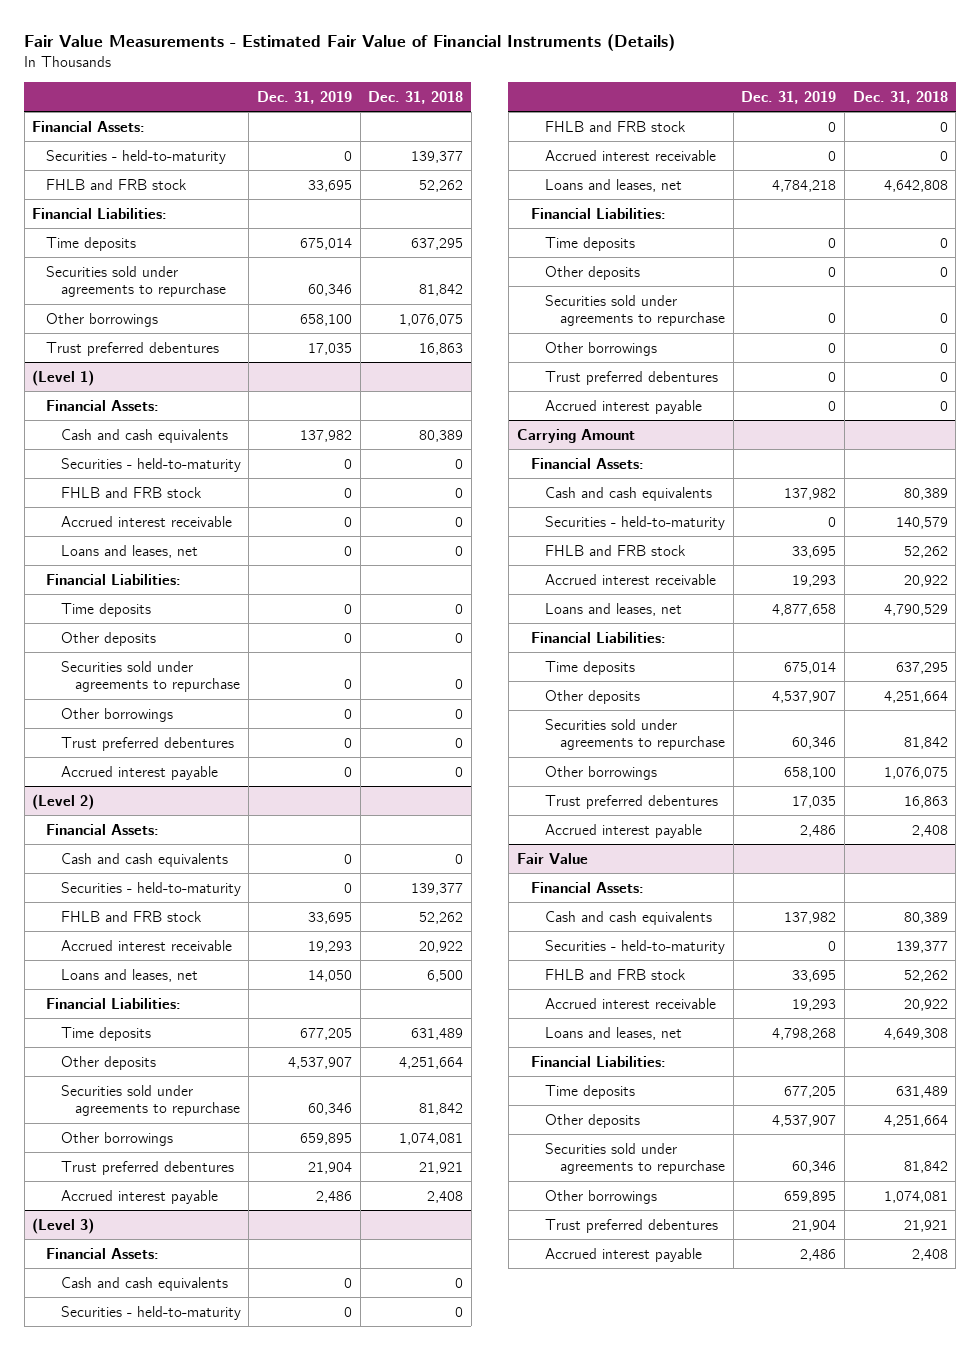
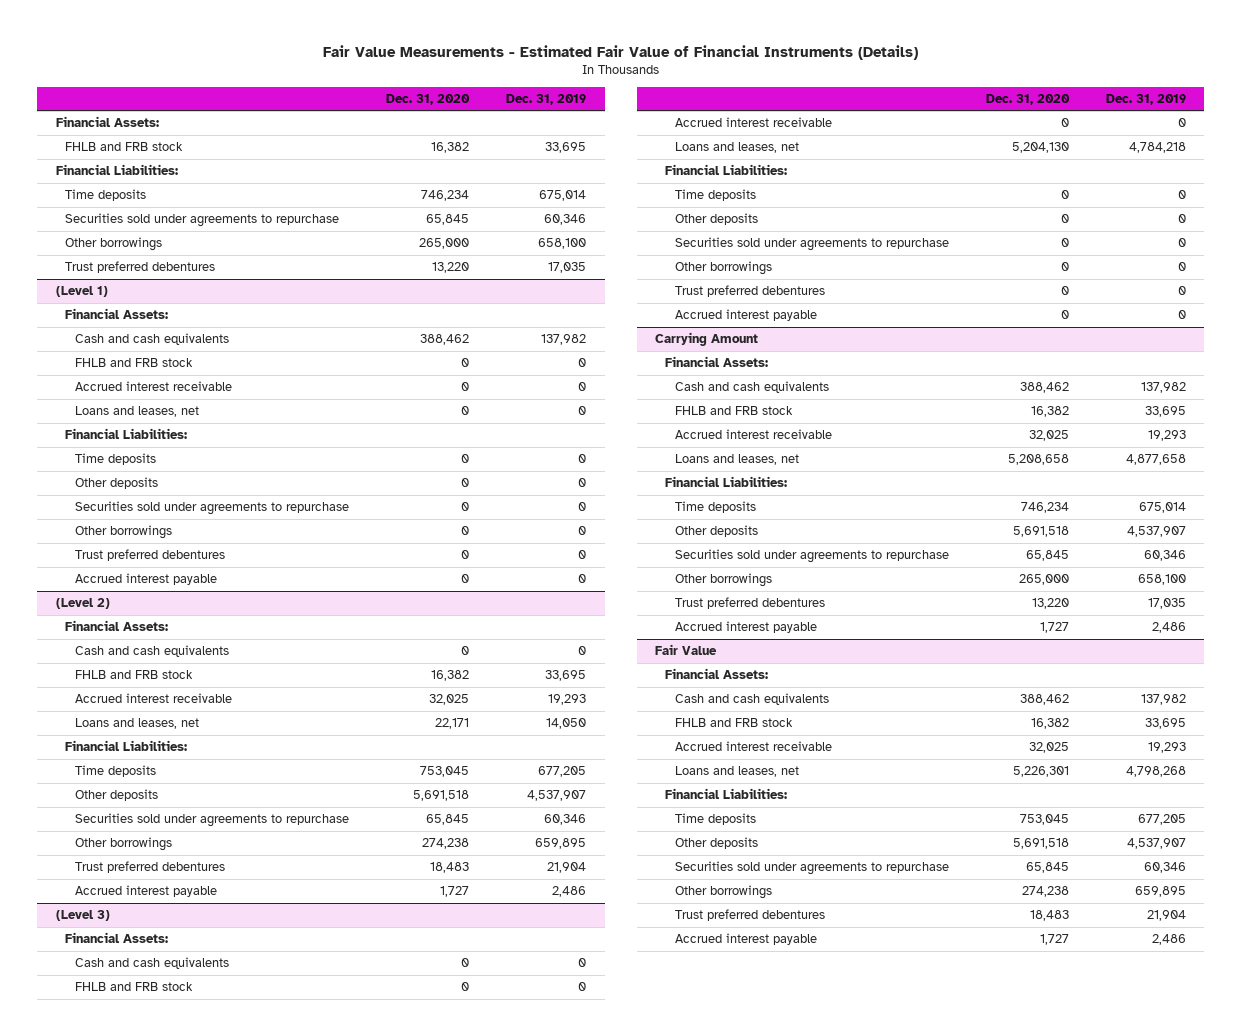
- | Dec. 31, 2019 | Dec. 31, 2018
+ | Dec. 31, 2020 | Dec. 31, 2019
- Securities - held-to-maturity | 0 | 139,377
@ (Level 1)
- Securities - held-to-maturity | 0 | 0
@ (Level 2)
- Securities - held-to-maturity | 0 | 139,377
@ (Level 3)
- Securities - held-to-maturity | 0 | 0
@ Carrying Amount
- Securities - held-to-maturity | 0 | 140,579
@ Fair Value
- Securities - held-to-maturity | 0 | 139,377

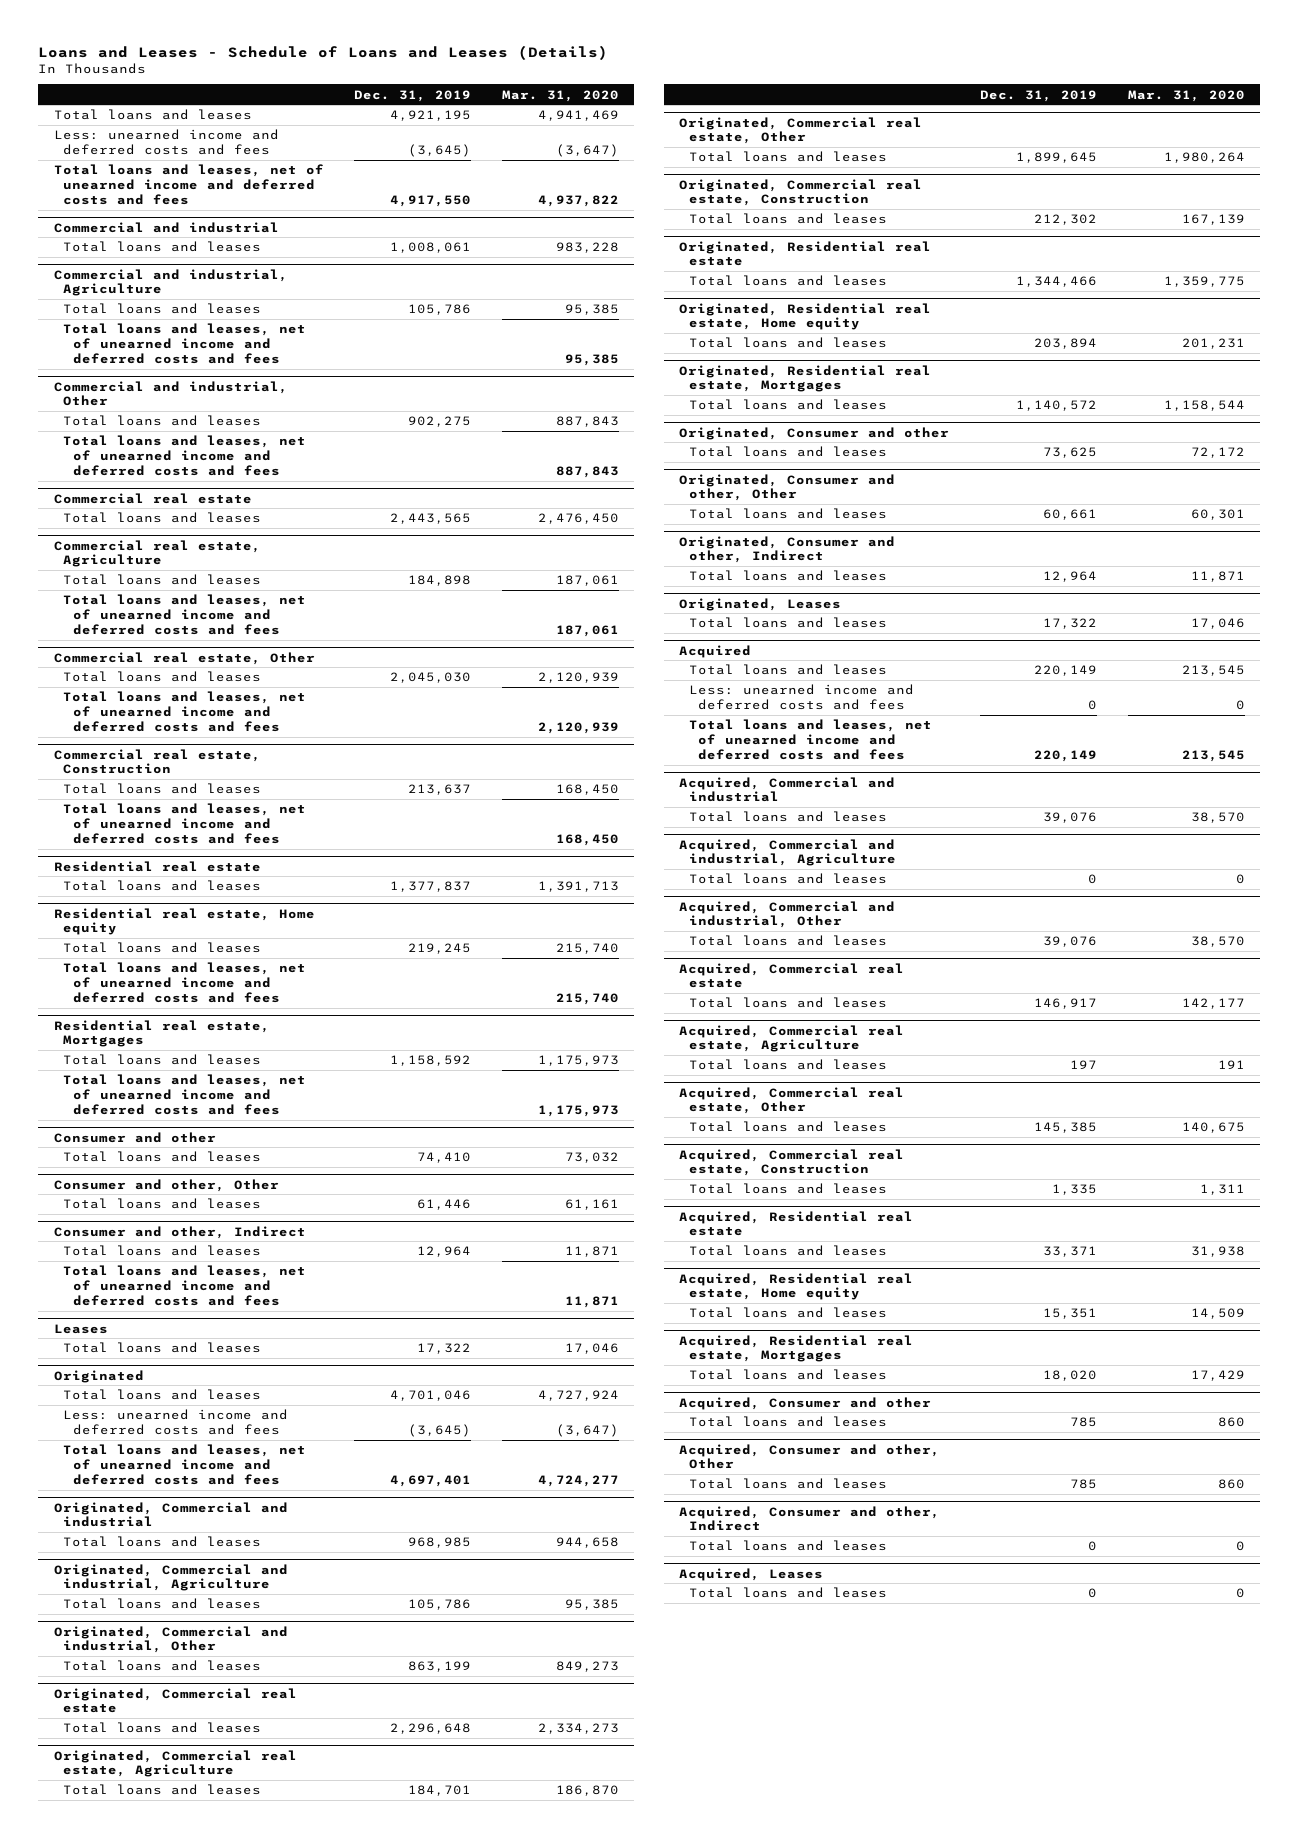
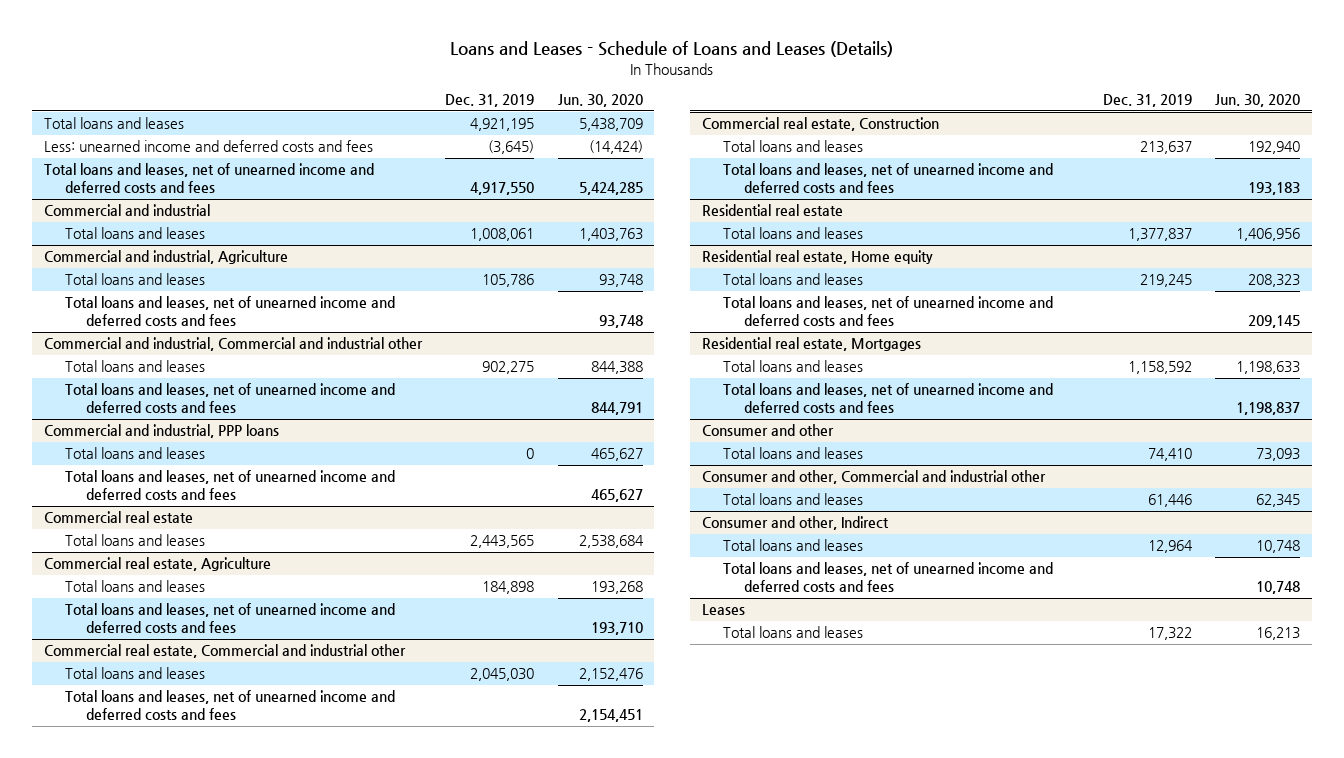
- | Dec. 31, 2019 | Mar. 31, 2020
+ | Dec. 31, 2019 | Jun. 30, 2020
- Commercial and industrial, Other
+ Commercial and industrial, Commercial and industrial other
+ Commercial and industrial, PPP loans
+ Total loans and leases | 0 | 465,627
+ Total loans and leases, net of unearned income and deferred costs and fees | | 465,627
- Commercial real estate, Other
+ Commercial real estate, Commercial and industrial other
- Consumer and other, Other
+ Consumer and other, Commercial and industrial other
- Originated
- Total loans and leases | 4,701,046 | 4,727,924
- Less: unearned income and deferred costs and fees | (3,645) | (3,647)
- Total loans and leases, net of unearned income and deferred costs and fees | 4,697,401 | 4,724,277
- Originated, Commercial and industrial
- Total loans and leases | 968,985 | 944,658
- Originated, Commercial and industrial, Agriculture
- Total loans and leases | 105,786 | 95,385
- Originated, Commercial and industrial, Other
- Total loans and leases | 863,199 | 849,273
- Originated, Commercial real estate
- Total loans and leases | 2,296,648 | 2,334,273
- Originated, Commercial real estate, Agriculture
- Total loans and leases | 184,701 | 186,870
- Originated, Commercial real estate, Other
- Total loans and leases | 1,899,645 | 1,980,264
- Originated, Commercial real estate, Construction
- Total loans and leases | 212,302 | 167,139
- Originated, Residential real estate
- Total loans and leases | 1,344,466 | 1,359,775
- Originated, Residential real estate, Home equity
- Total loans and leases | 203,894 | 201,231
- Originated, Residential real estate, Mortgages
- Total loans and leases | 1,140,572 | 1,158,544
- Originated, Consumer and other
- Total loans and leases | 73,625 | 72,172
- Originated, Consumer and other, Other
- Total loans and leases | 60,661 | 60,301
- Originated, Consumer and other, Indirect
- Total loans and leases | 12,964 | 11,871
- Originated, Leases
- Total loans and leases | 17,322 | 17,046
- Acquired
- Total loans and leases | 220,149 | 213,545
- Less: unearned income and deferred costs and fees | 0 | 0
- Total loans and leases, net of unearned income and deferred costs and fees | 220,149 | 213,545
- Acquired, Commercial and industrial
- Total loans and leases | 39,076 | 38,570
- Acquired, Commercial and industrial, Agriculture
- Total loans and leases | 0 | 0
- Acquired, Commercial and industrial, Other
- Total loans and leases | 39,076 | 38,570
- Acquired, Commercial real estate
- Total loans and leases | 146,917 | 142,177
- Acquired, Commercial real estate, Agriculture
- Total loans and leases | 197 | 191
- Acquired, Commercial real estate, Other
- Total loans and leases | 145,385 | 140,675
- Acquired, Commercial real estate, Construction
- Total loans and leases | 1,335 | 1,311
- Acquired, Residential real estate
- Total loans and leases | 33,371 | 31,938
- Acquired, Residential real estate, Home equity
- Total loans and leases | 15,351 | 14,509
- Acquired, Residential real estate, Mortgages
- Total loans and leases | 18,020 | 17,429
- Acquired, Consumer and other
- Total loans and leases | 785 | 860
- Acquired, Consumer and other, Other
- Total loans and leases | 785 | 860
- Acquired, Consumer and other, Indirect
- Total loans and leases | 0 | 0
- Acquired, Leases
- Total loans and leases | 0 | 0

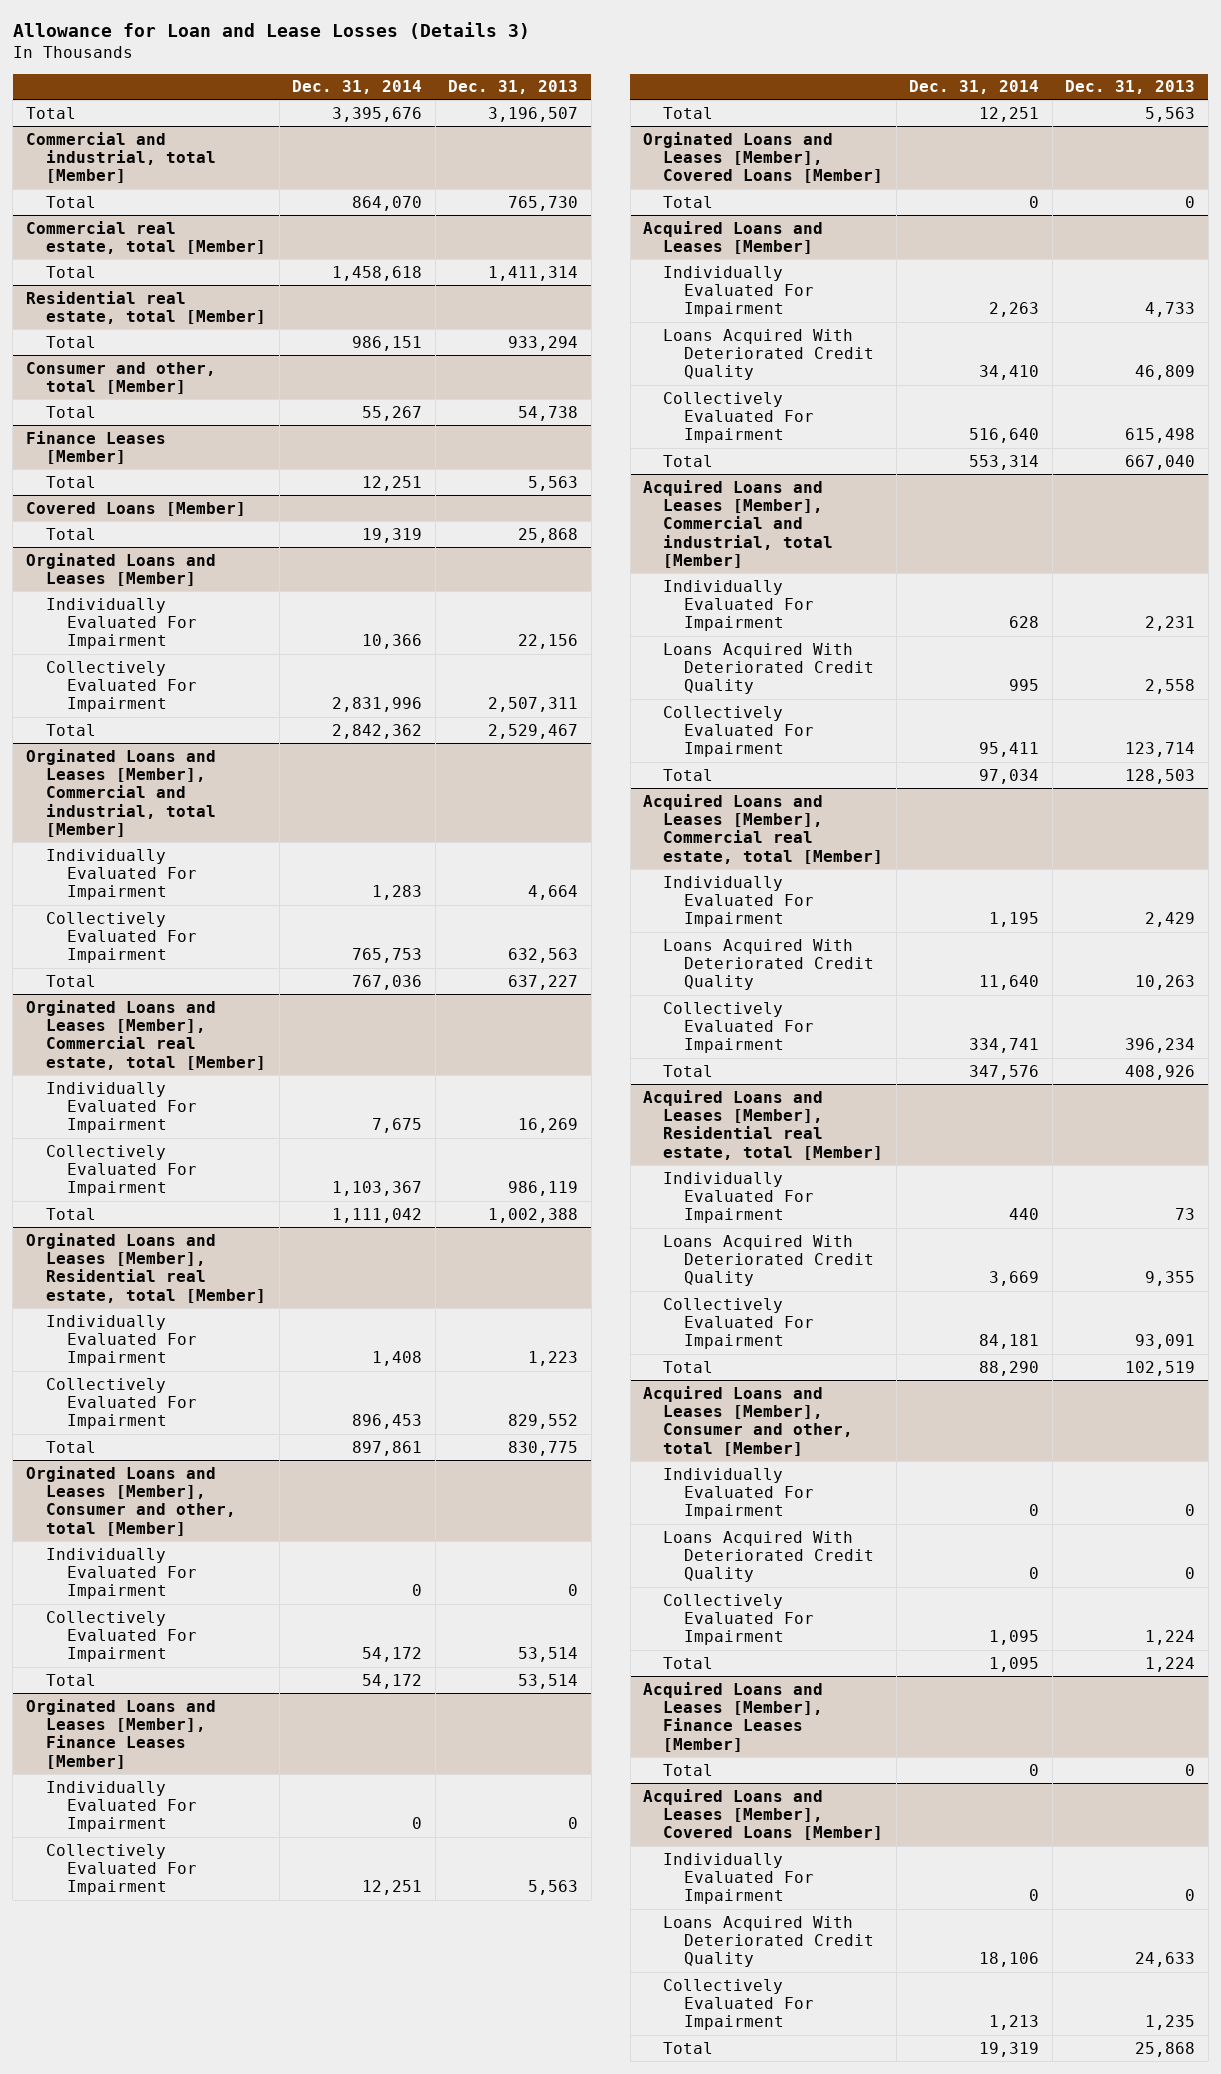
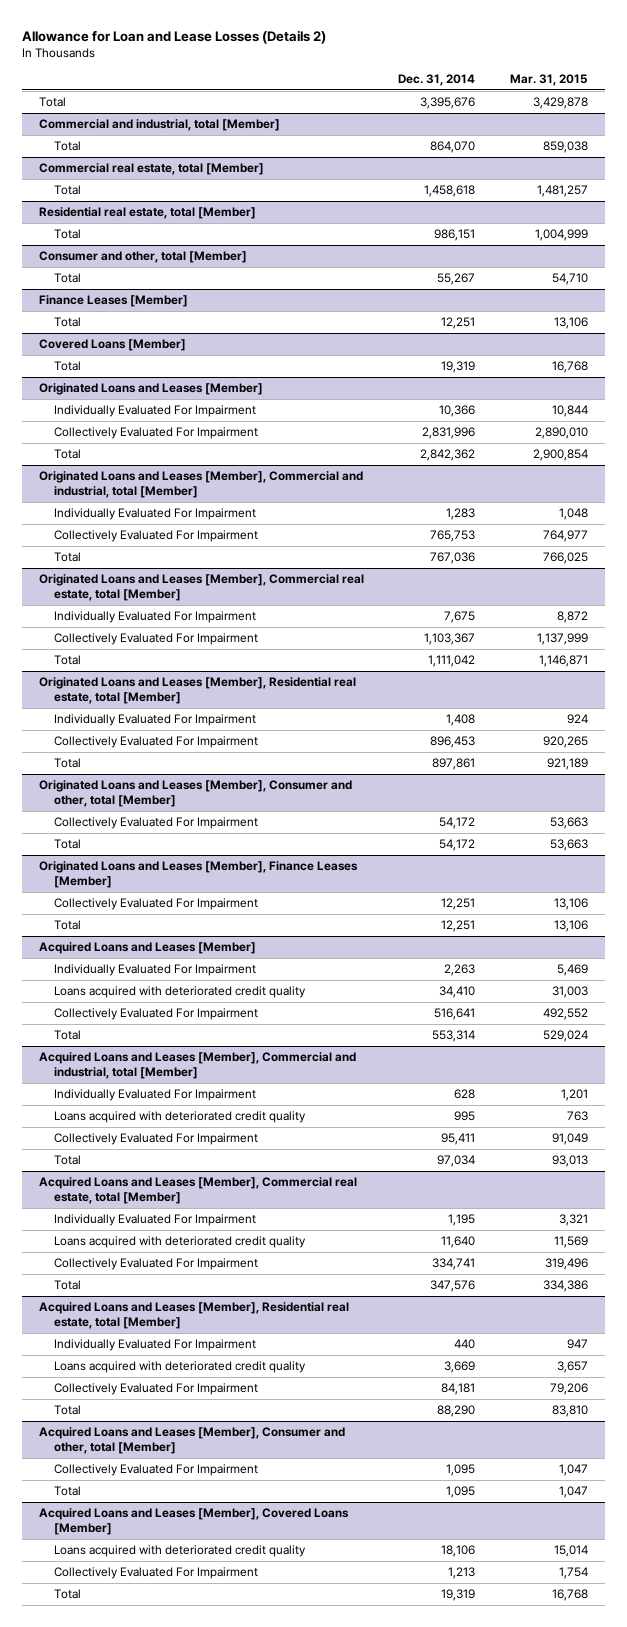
- Allowance for Loan and Lease Losses (Details 3)
+ Allowance for Loan and Lease Losses (Details 2)
- | Dec. 31, 2014 | Dec. 31, 2013
+ | Dec. 31, 2014 | Mar. 31, 2015
- Orginated Loans and Leases [Member]
+ Originated Loans and Leases [Member]
- Orginated Loans and Leases [Member], Commercial and industrial, total [Member]
+ Originated Loans and Leases [Member], Commercial and industrial, total [Member]
- Orginated Loans and Leases [Member], Commercial real estate, total [Member]
+ Originated Loans and Leases [Member], Commercial real estate, total [Member]
- Orginated Loans and Leases [Member], Residential real estate, total [Member]
+ Originated Loans and Leases [Member], Residential real estate, total [Member]
- Orginated Loans and Leases [Member], Consumer and other, total [Member]
- Individually Evaluated For Impairment | 0 | 0
+ Originated Loans and Leases [Member], Consumer and other, total [Member]
- Orginated Loans and Leases [Member], Finance Leases [Member]
- Individually Evaluated For Impairment | 0 | 0
+ Originated Loans and Leases [Member], Finance Leases [Member]
- Orginated Loans and Leases [Member], Covered Loans [Member]
- Total | 0 | 0
@ Acquired Loans and Leases [Member]
- Loans Acquired With Deteriorated Credit Quality | 34,410 | 46,809
- Collectively Evaluated For Impairment | 516,640 | 615,498
+ Loans acquired with deteriorated credit quality | 34,410 | 31,003
+ Collectively Evaluated For Impairment | 516,641 | 492,552
@ Acquired Loans and Leases [Member], Commercial and industrial, total [Member]
- Loans Acquired With Deteriorated Credit Quality | 995 | 2,558
+ Loans acquired with deteriorated credit quality | 995 | 763
@ Acquired Loans and Leases [Member], Commercial real estate, total [Member]
- Loans Acquired With Deteriorated Credit Quality | 11,640 | 10,263
+ Loans acquired with deteriorated credit quality | 11,640 | 11,569
@ Acquired Loans and Leases [Member], Residential real estate, total [Member]
- Loans Acquired With Deteriorated Credit Quality | 3,669 | 9,355
+ Loans acquired with deteriorated credit quality | 3,669 | 3,657
@ Acquired Loans and Leases [Member], Consumer and other, total [Member]
- Individually Evaluated For Impairment | 0 | 0
- Loans Acquired With Deteriorated Credit Quality | 0 | 0
- Acquired Loans and Leases [Member], Finance Leases [Member]
- Total | 0 | 0
@ Acquired Loans and Leases [Member], Covered Loans [Member]
- Individually Evaluated For Impairment | 0 | 0
- Loans Acquired With Deteriorated Credit Quality | 18,106 | 24,633
+ Loans acquired with deteriorated credit quality | 18,106 | 15,014

